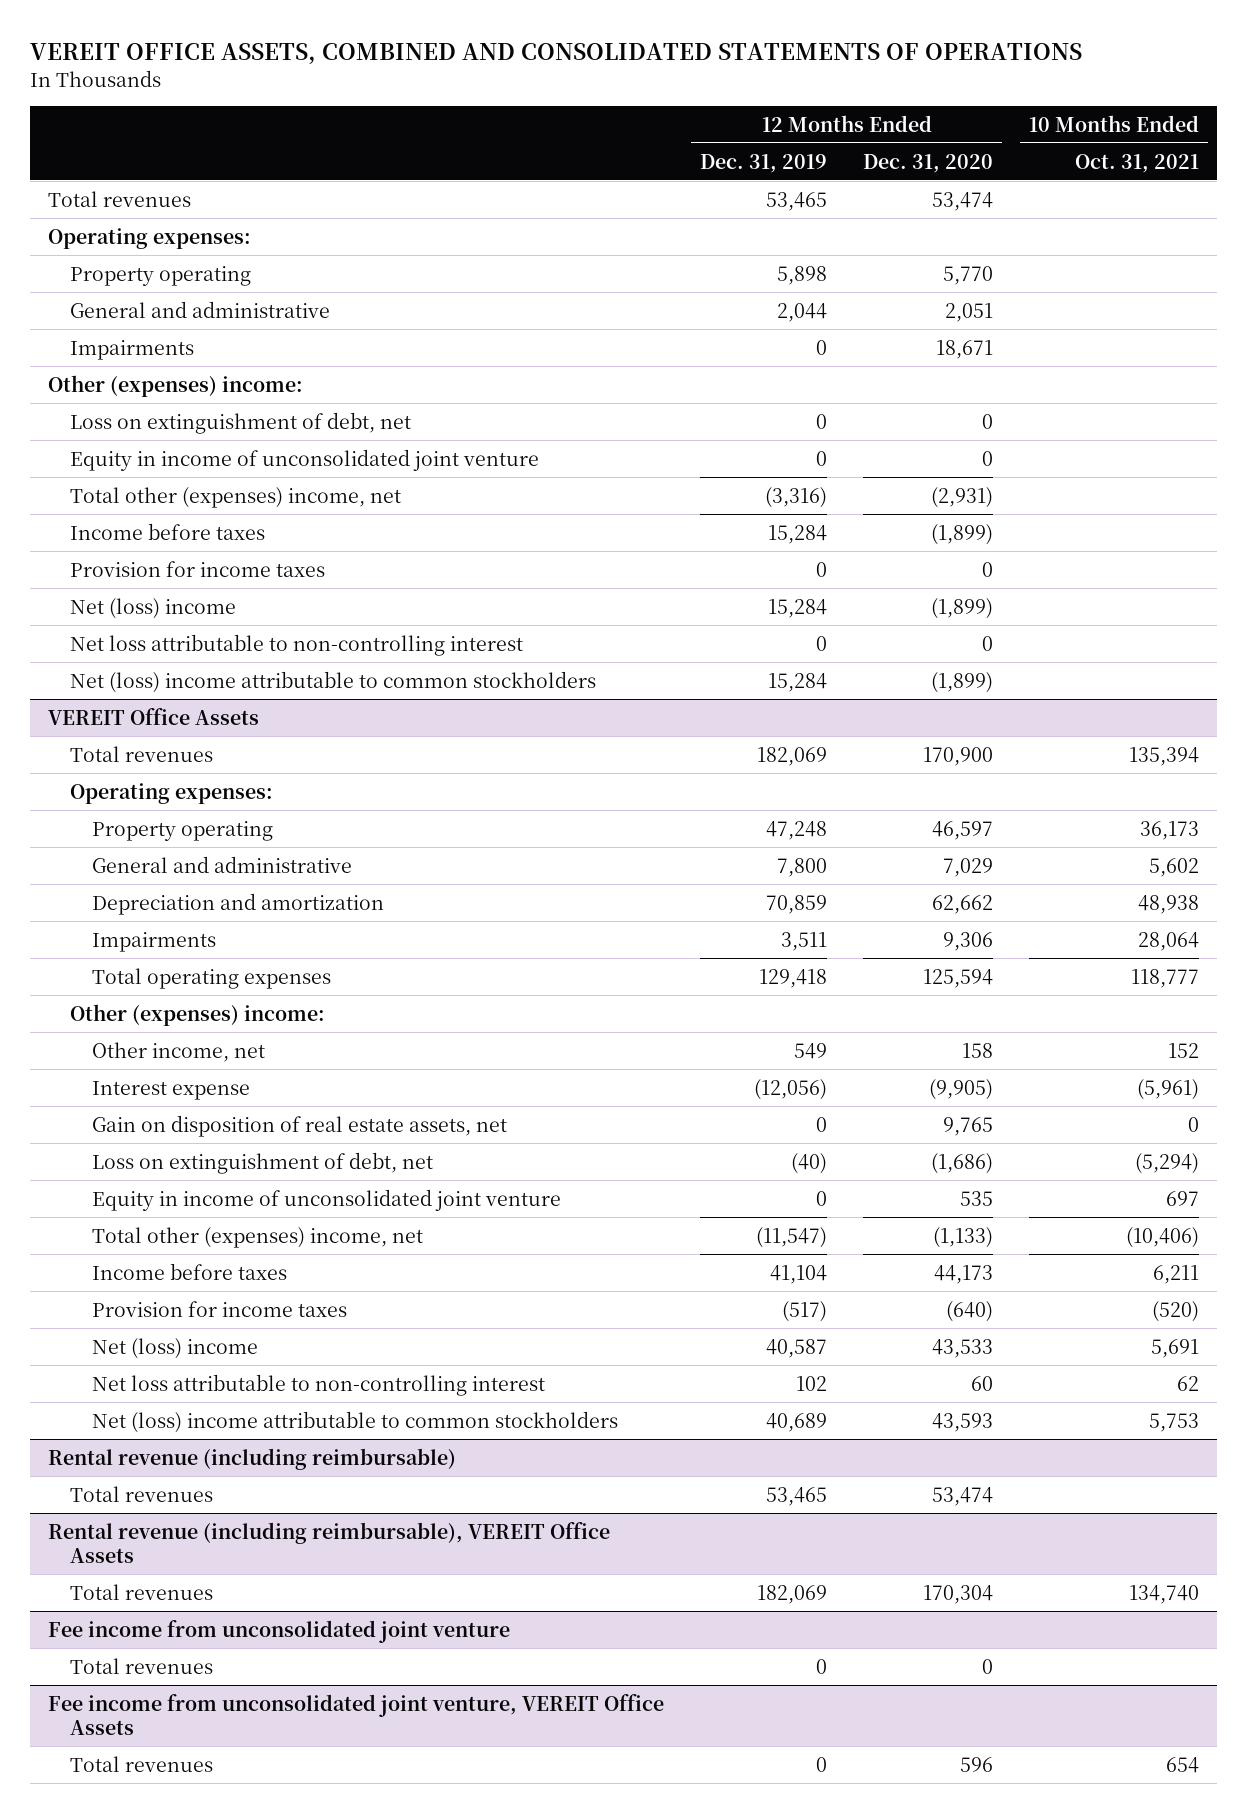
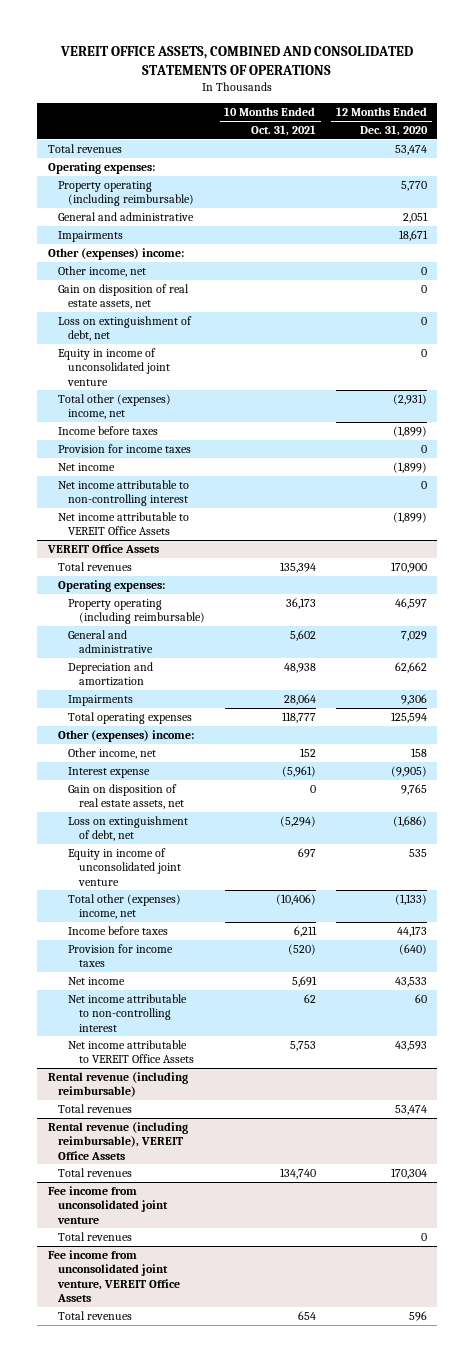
- | 12 Months Ended Dec. 31, 2019 | 12 Months Ended Dec. 31, 2020 | 10 Months Ended Oct. 31, 2021
+ | 10 Months Ended Oct. 31, 2021 | 12 Months Ended Dec. 31, 2020
- Property operating | 5,898 | 5,770 |
+ Property operating (including reimbursable) | | 5,770
+ Other income, net | | 0
+ Gain on disposition of real estate assets, net | | 0
- Net (loss) income | 15,284 | (1,899) |
- Net loss attributable to non-controlling interest | 0 | 0 |
- Net (loss) income attributable to common stockholders | 15,284 | (1,899) |
+ Net income | | (1,899)
+ Net income attributable to non-controlling interest | | 0
+ Net income attributable to VEREIT Office Assets | | (1,899)
@ VEREIT Office Assets
- Property operating | 47,248 | 46,597 | 36,173
+ Property operating (including reimbursable) | 36,173 | 46,597
- Net (loss) income | 40,587 | 43,533 | 5,691
- Net loss attributable to non-controlling interest | 102 | 60 | 62
- Net (loss) income attributable to common stockholders | 40,689 | 43,593 | 5,753
+ Net income | 5,691 | 43,533
+ Net income attributable to non-controlling interest | 62 | 60
+ Net income attributable to VEREIT Office Assets | 5,753 | 43,593

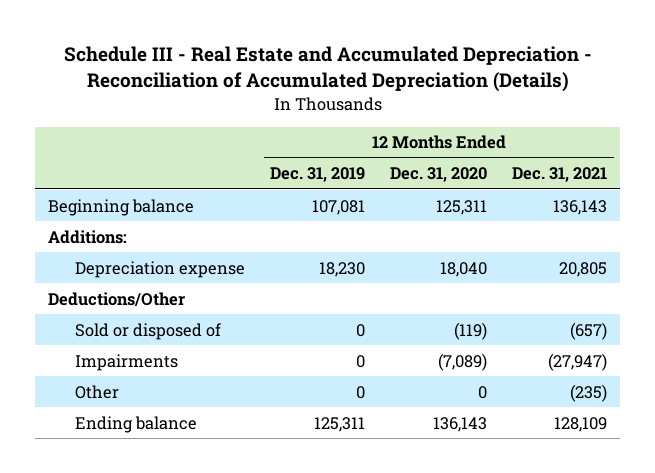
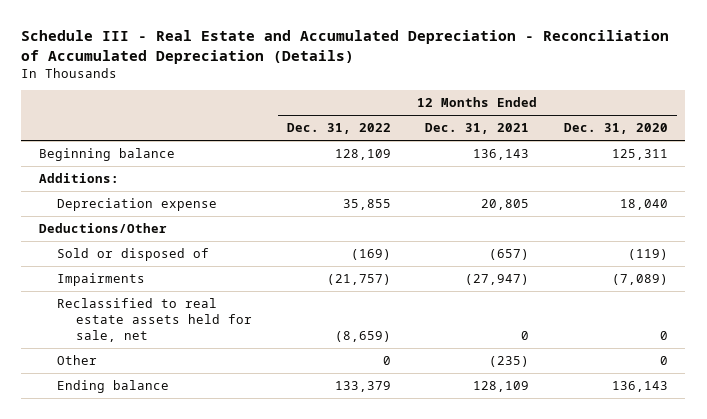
- | 12 Months Ended Dec. 31, 2019 | 12 Months Ended Dec. 31, 2020 | 12 Months Ended Dec. 31, 2021
+ | 12 Months Ended Dec. 31, 2022 | 12 Months Ended Dec. 31, 2021 | 12 Months Ended Dec. 31, 2020
+ Reclassified to real estate assets held for sale, net | (8,659) | 0 | 0

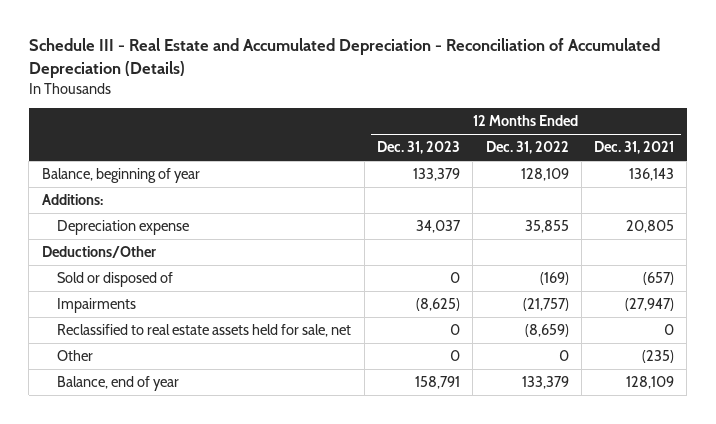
- | 12 Months Ended Dec. 31, 2022 | 12 Months Ended Dec. 31, 2021 | 12 Months Ended Dec. 31, 2020
+ | 12 Months Ended Dec. 31, 2023 | 12 Months Ended Dec. 31, 2022 | 12 Months Ended Dec. 31, 2021
- Beginning balance | 128,109 | 136,143 | 125,311
+ Balance, beginning of year | 133,379 | 128,109 | 136,143
- Ending balance | 133,379 | 128,109 | 136,143
+ Balance, end of year | 158,791 | 133,379 | 128,109

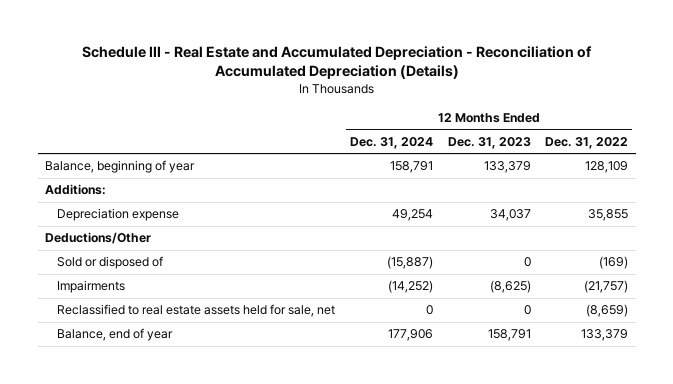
- | 12 Months Ended Dec. 31, 2023 | 12 Months Ended Dec. 31, 2022 | 12 Months Ended Dec. 31, 2021
+ | 12 Months Ended Dec. 31, 2024 | 12 Months Ended Dec. 31, 2023 | 12 Months Ended Dec. 31, 2022
- Other | 0 | 0 | (235)

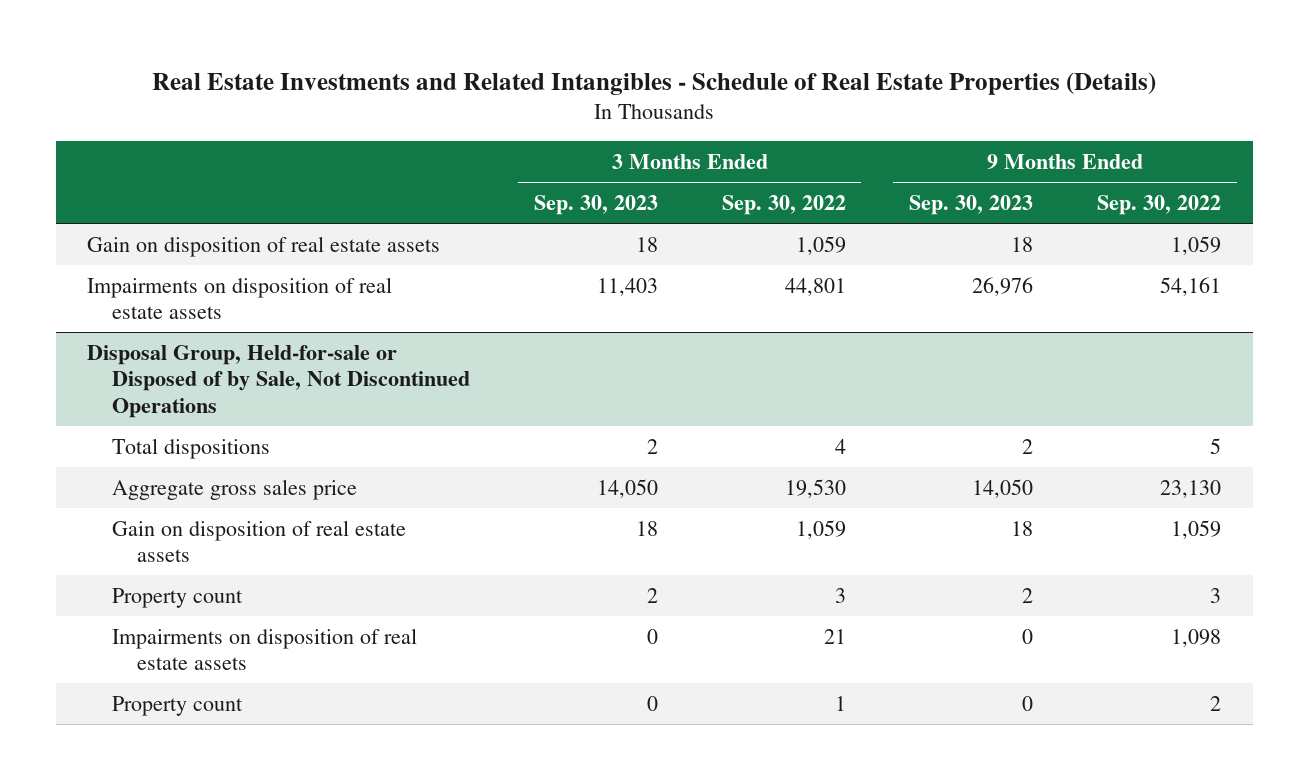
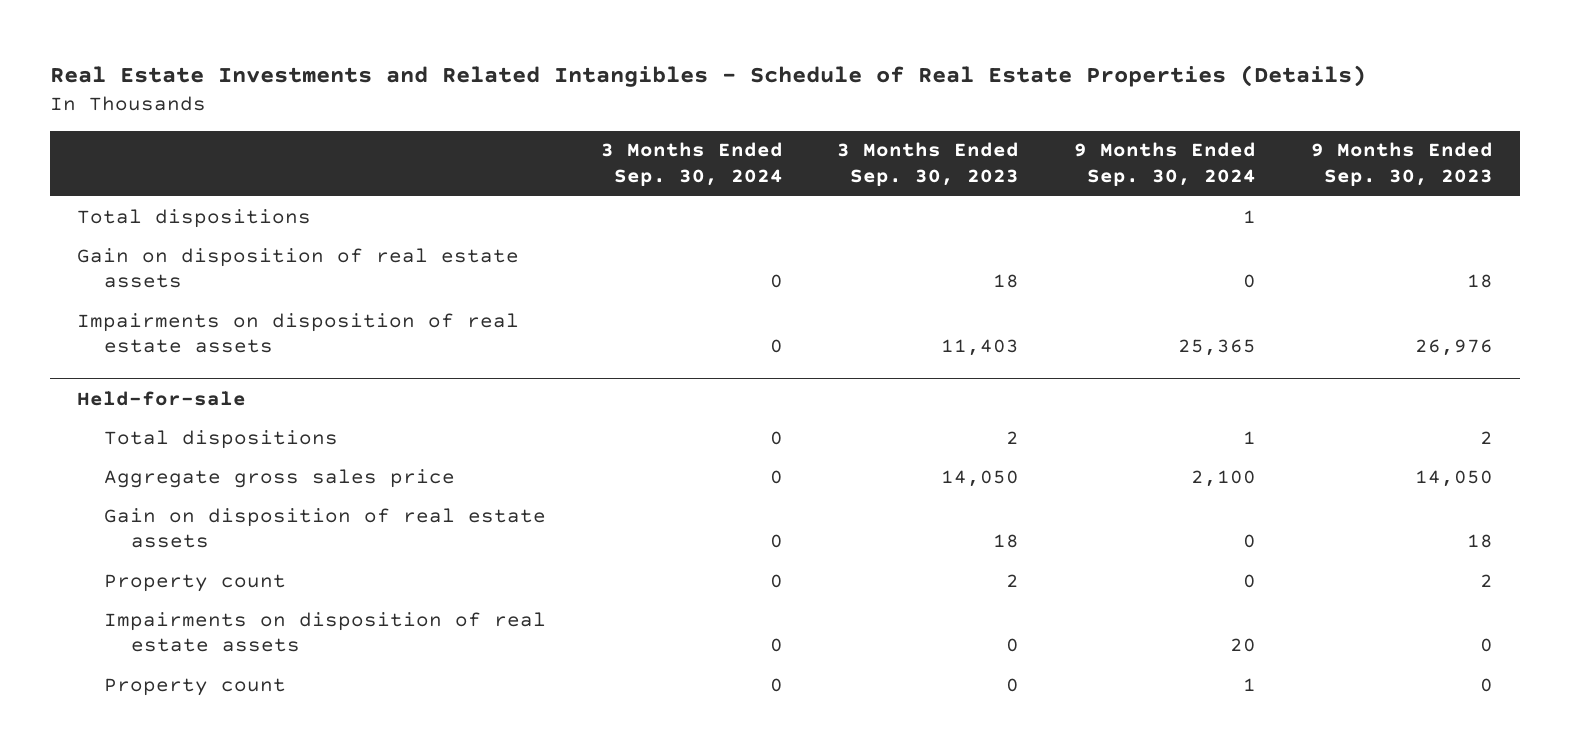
- | 3 Months Ended Sep. 30, 2023 | 3 Months Ended Sep. 30, 2022 | 9 Months Ended Sep. 30, 2023 | 9 Months Ended Sep. 30, 2022
+ | 3 Months Ended Sep. 30, 2024 | 3 Months Ended Sep. 30, 2023 | 9 Months Ended Sep. 30, 2024 | 9 Months Ended Sep. 30, 2023
+ Total dispositions | | | 1 |
- Disposal Group, Held-for-sale or Disposed of by Sale, Not Discontinued Operations
+ Held-for-sale

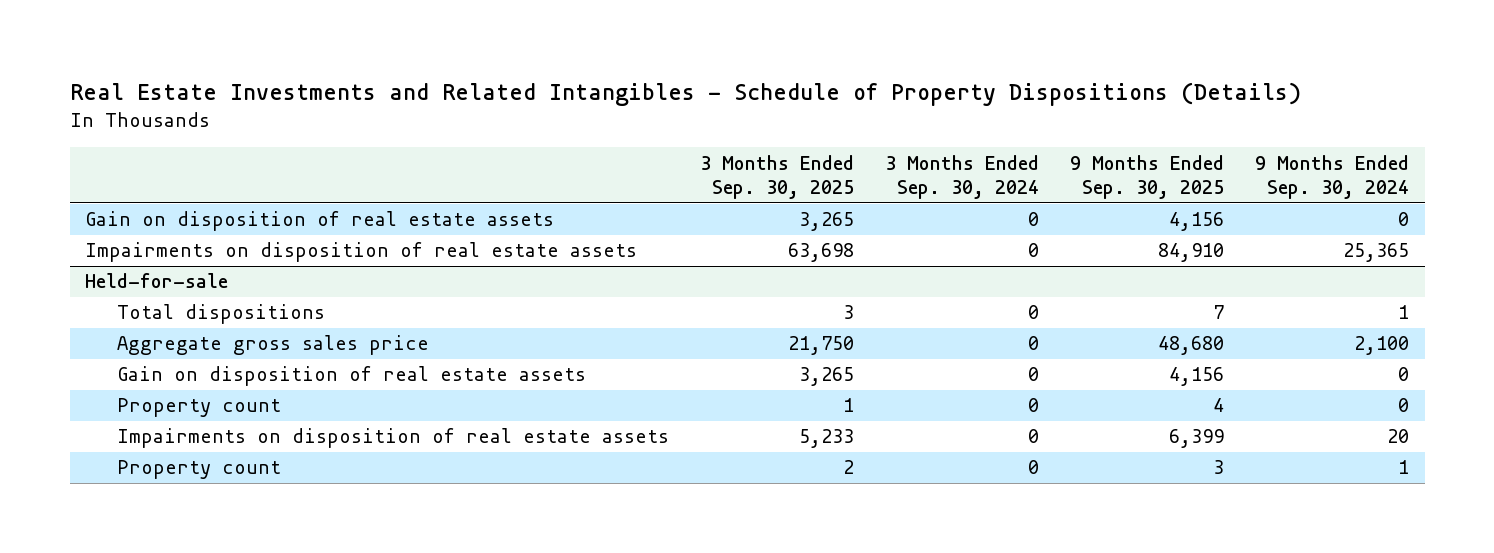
- Real Estate Investments and Related Intangibles - Schedule of Real Estate Properties (Details)
+ Real Estate Investments and Related Intangibles - Schedule of Property Dispositions (Details)
- | 3 Months Ended Sep. 30, 2024 | 3 Months Ended Sep. 30, 2023 | 9 Months Ended Sep. 30, 2024 | 9 Months Ended Sep. 30, 2023
+ | 3 Months Ended Sep. 30, 2025 | 3 Months Ended Sep. 30, 2024 | 9 Months Ended Sep. 30, 2025 | 9 Months Ended Sep. 30, 2024
- Total dispositions | | | 1 |

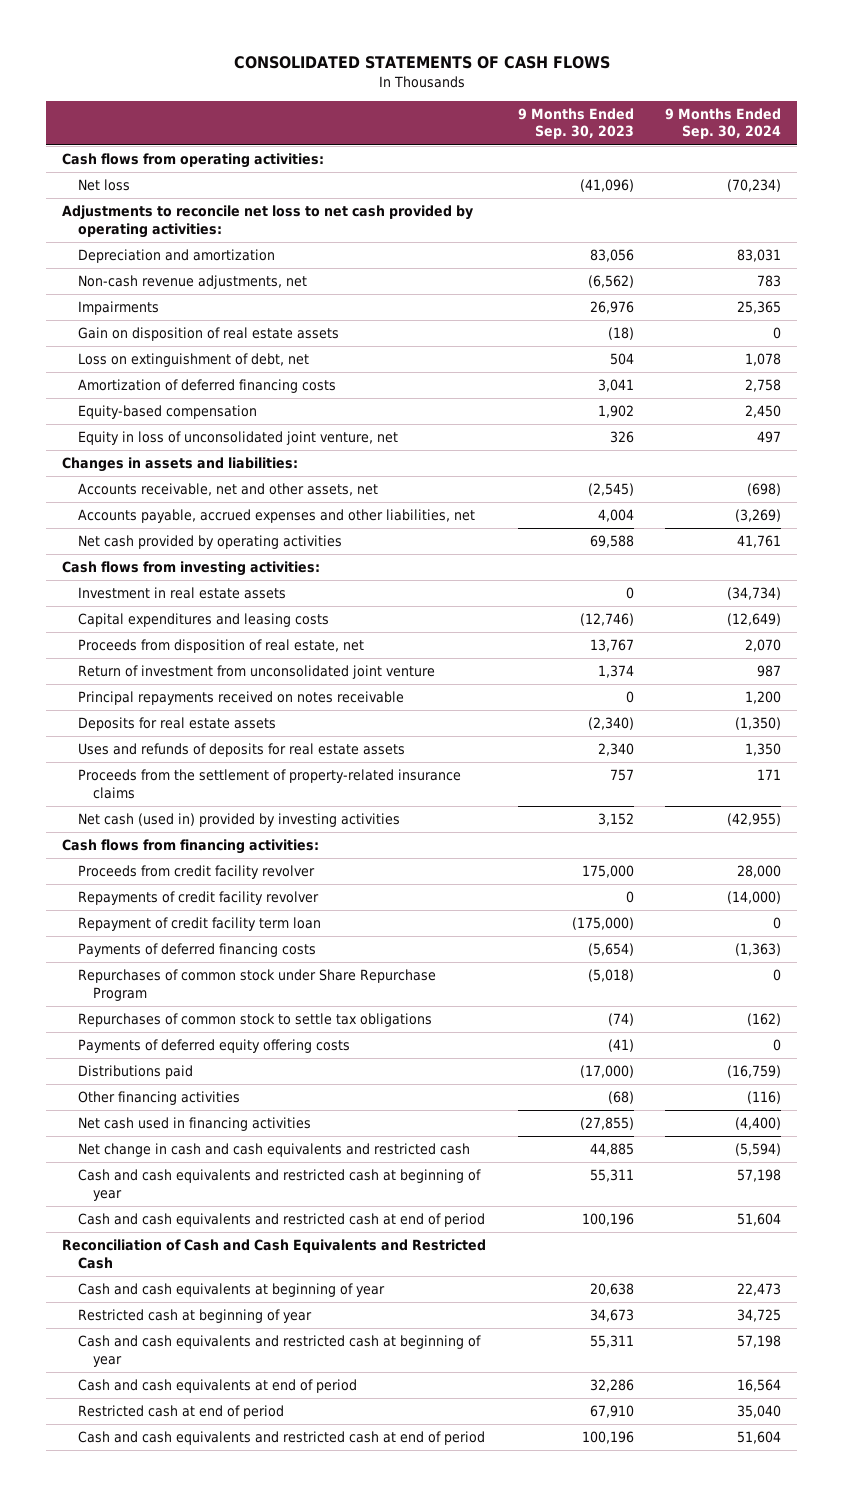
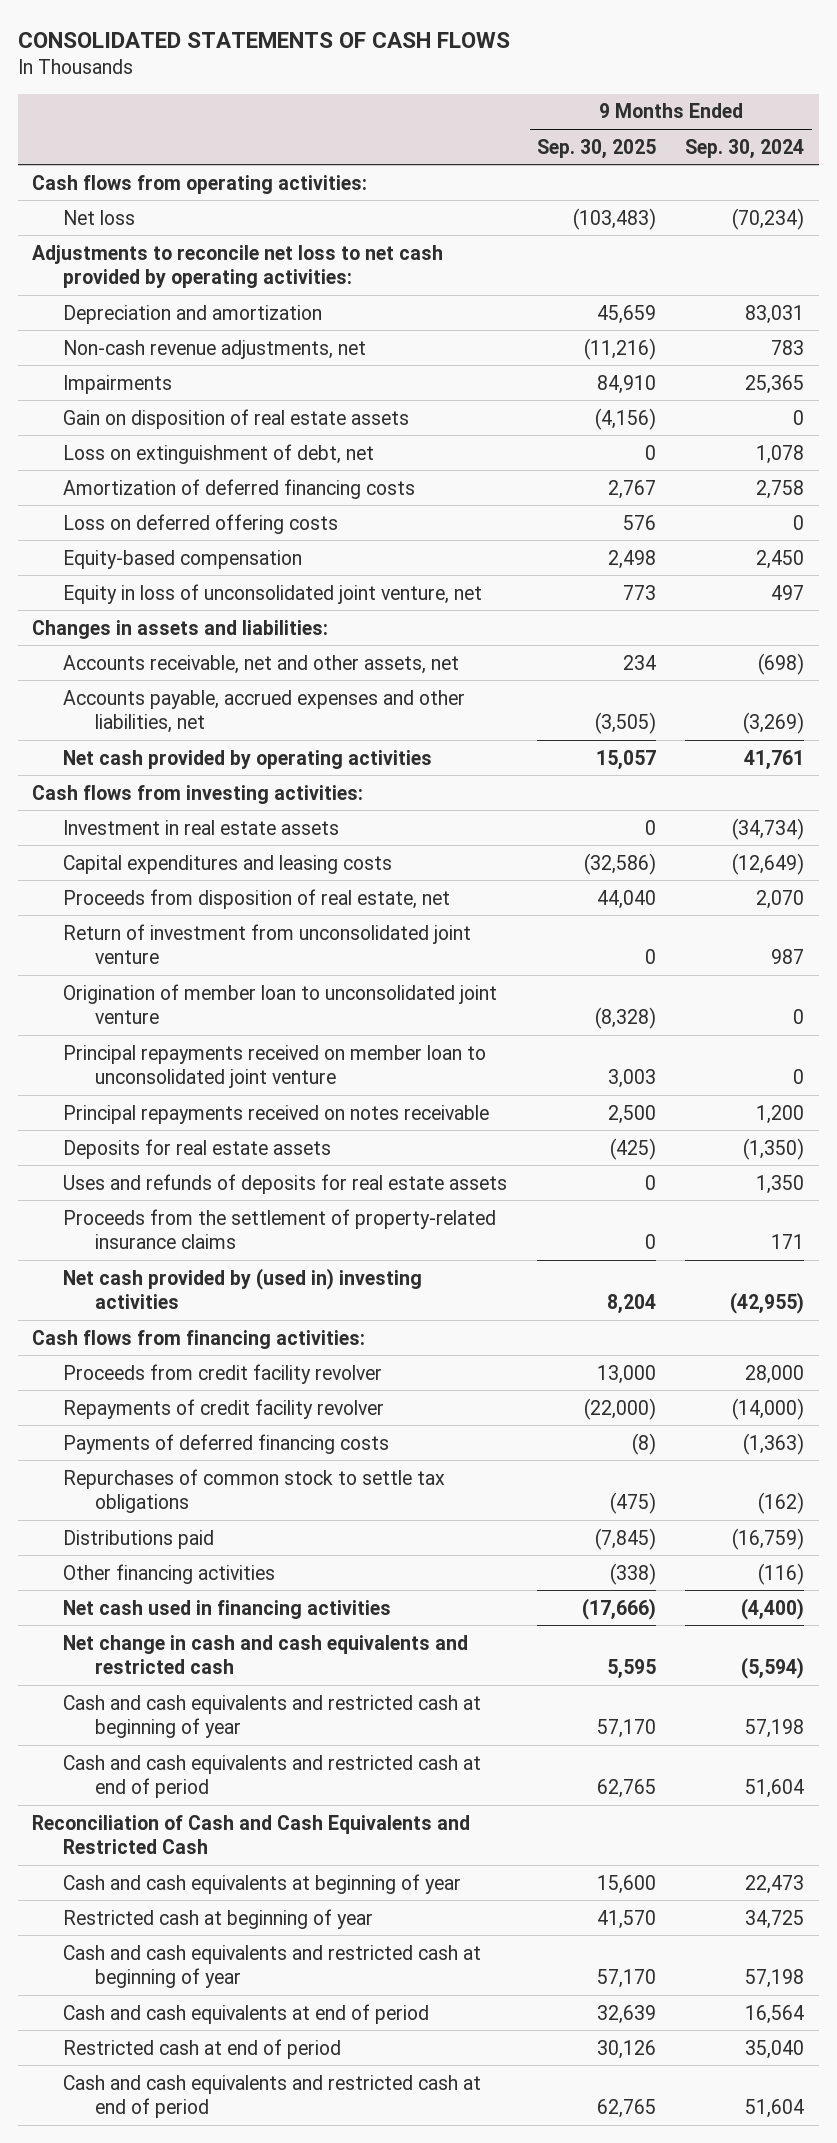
- | 9 Months Ended Sep. 30, 2023 | 9 Months Ended Sep. 30, 2024
+ | 9 Months Ended Sep. 30, 2025 | 9 Months Ended Sep. 30, 2024
+ Loss on deferred offering costs | 576 | 0
+ Origination of member loan to unconsolidated joint venture | (8,328) | 0
+ Principal repayments received on member loan to unconsolidated joint venture | 3,003 | 0
- Net cash (used in) provided by investing activities | 3,152 | (42,955)
+ Net cash provided by (used in) investing activities | 8,204 | (42,955)
- Repayment of credit facility term loan | (175,000) | 0
- Repurchases of common stock under Share Repurchase Program | (5,018) | 0
- Payments of deferred equity offering costs | (41) | 0

